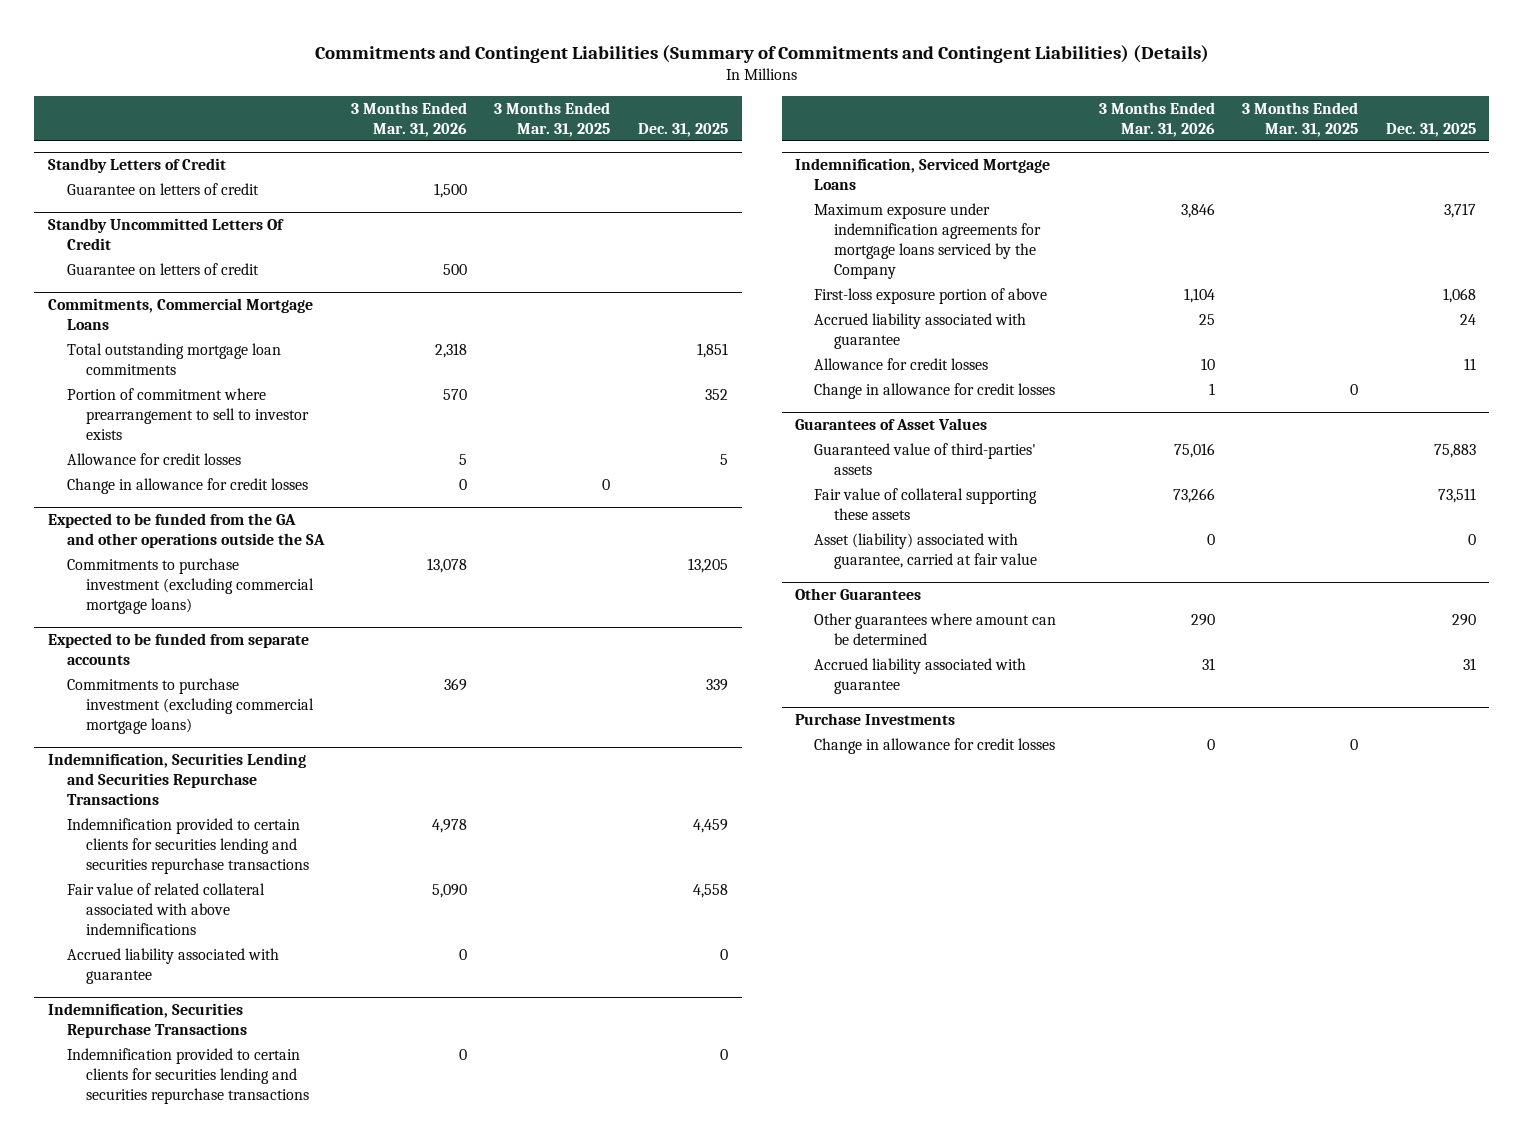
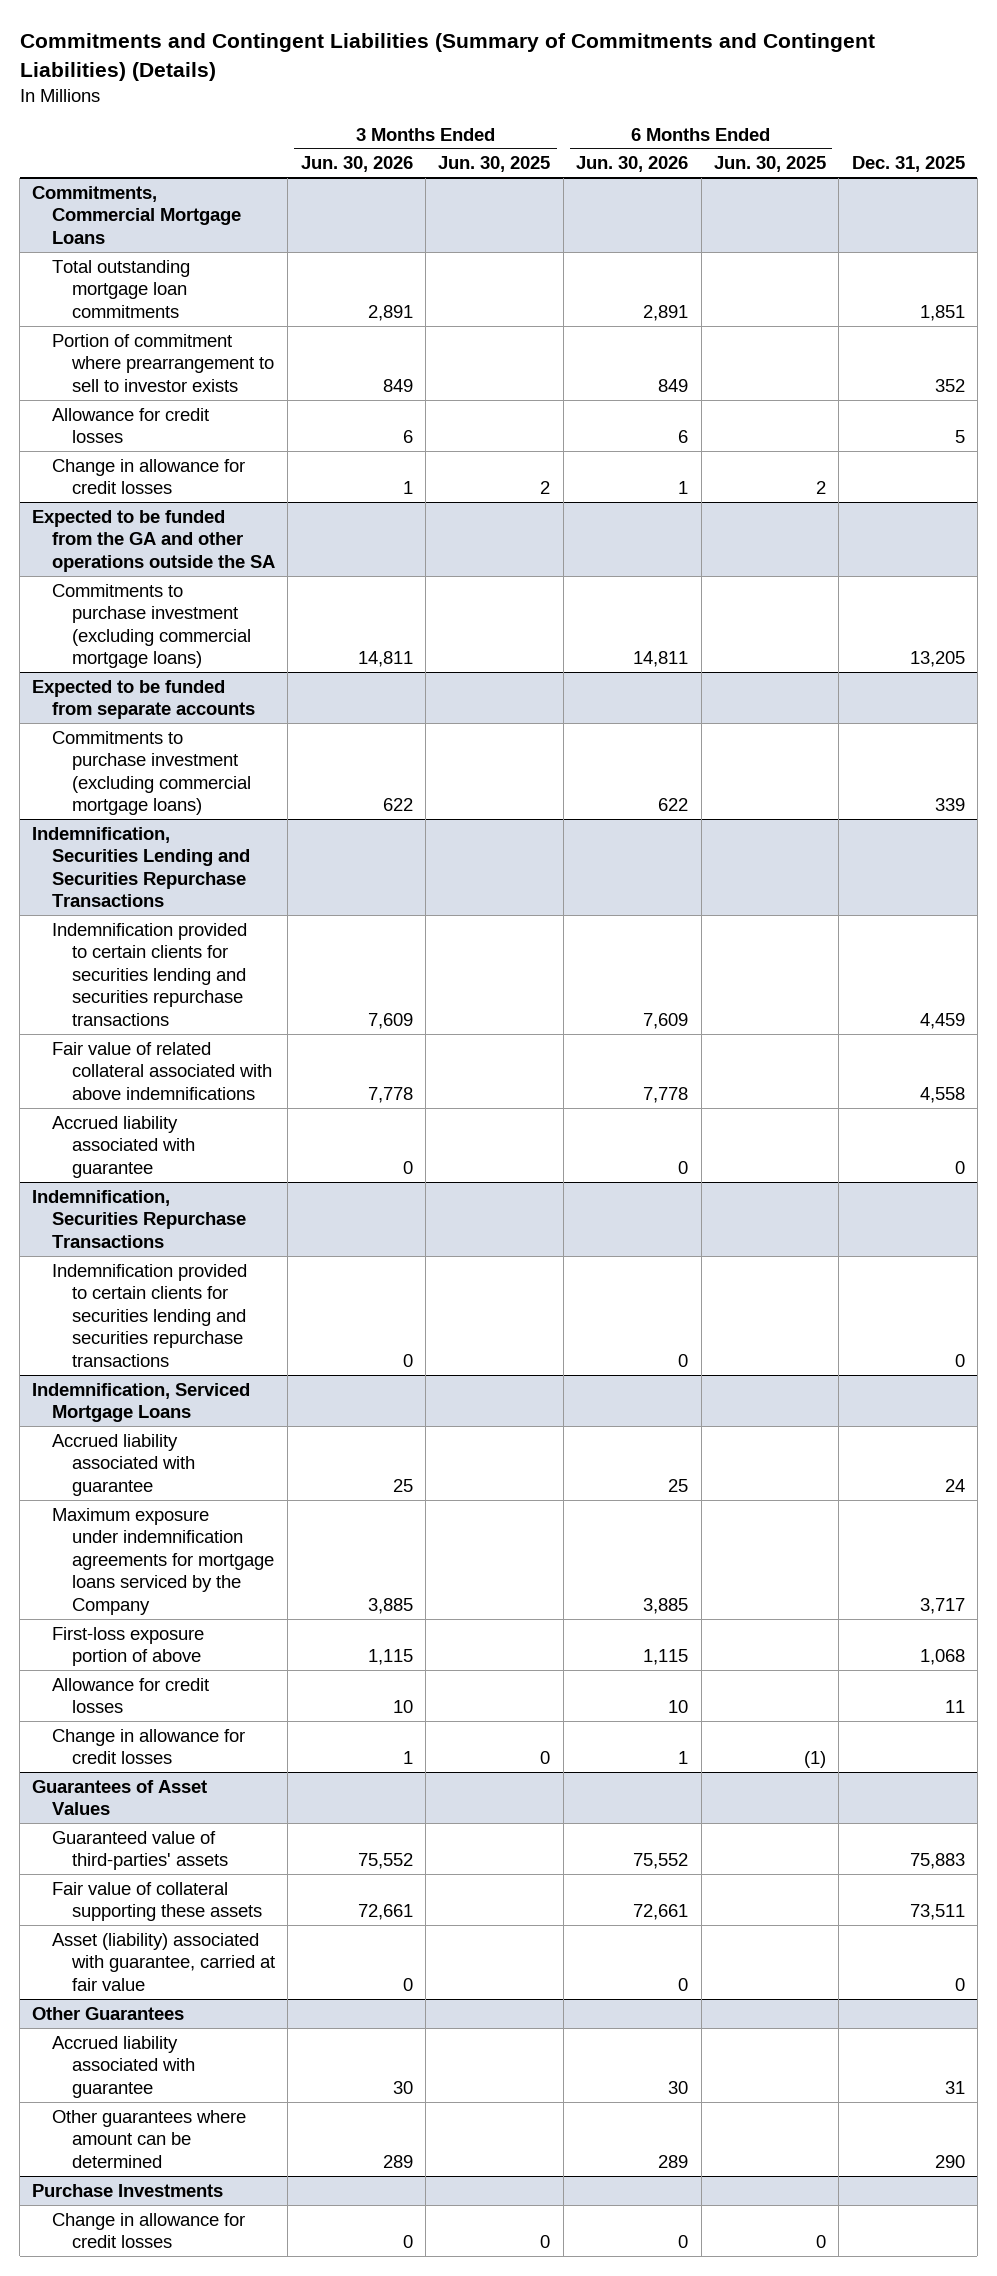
- | 3 Months Ended Mar. 31, 2026 | 3 Months Ended Mar. 31, 2025 | Dec. 31, 2025
+ | 3 Months Ended Jun. 30, 2026 | 3 Months Ended Jun. 30, 2025 | 6 Months Ended Jun. 30, 2026 | 6 Months Ended Jun. 30, 2025 | Dec. 31, 2025
- Standby Letters of Credit
- Guarantee on letters of credit | 1,500 | |
- Standby Uncommitted Letters Of Credit
- Guarantee on letters of credit | 500 | |
@ Indemnification, Serviced Mortgage Loans
moved up: Accrued liability associated with guarantee | 25 | | 25 | | 24
@ Other Guarantees
moved down: Other guarantees where amount can be determined | 289 | | 289 | | 290

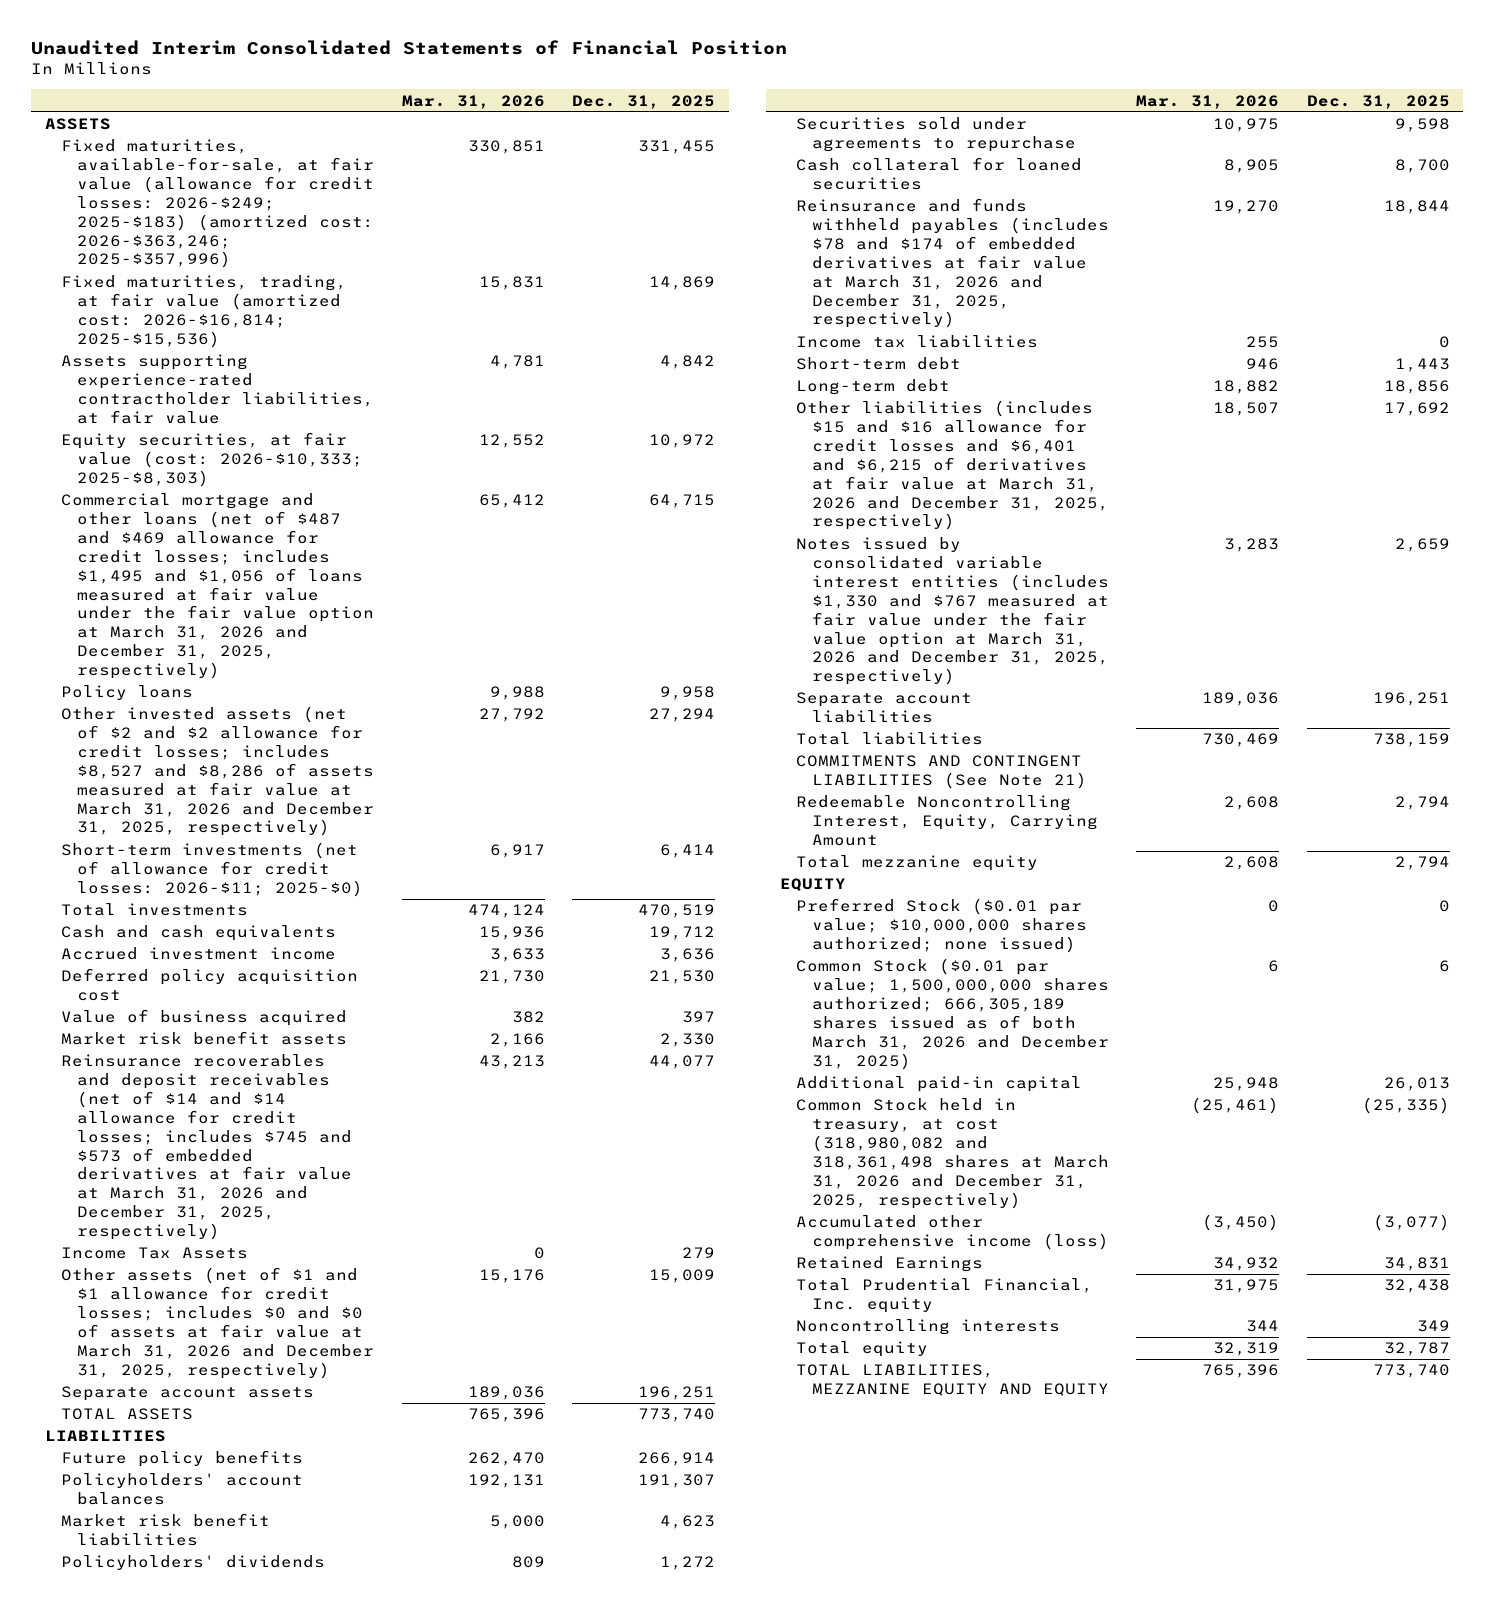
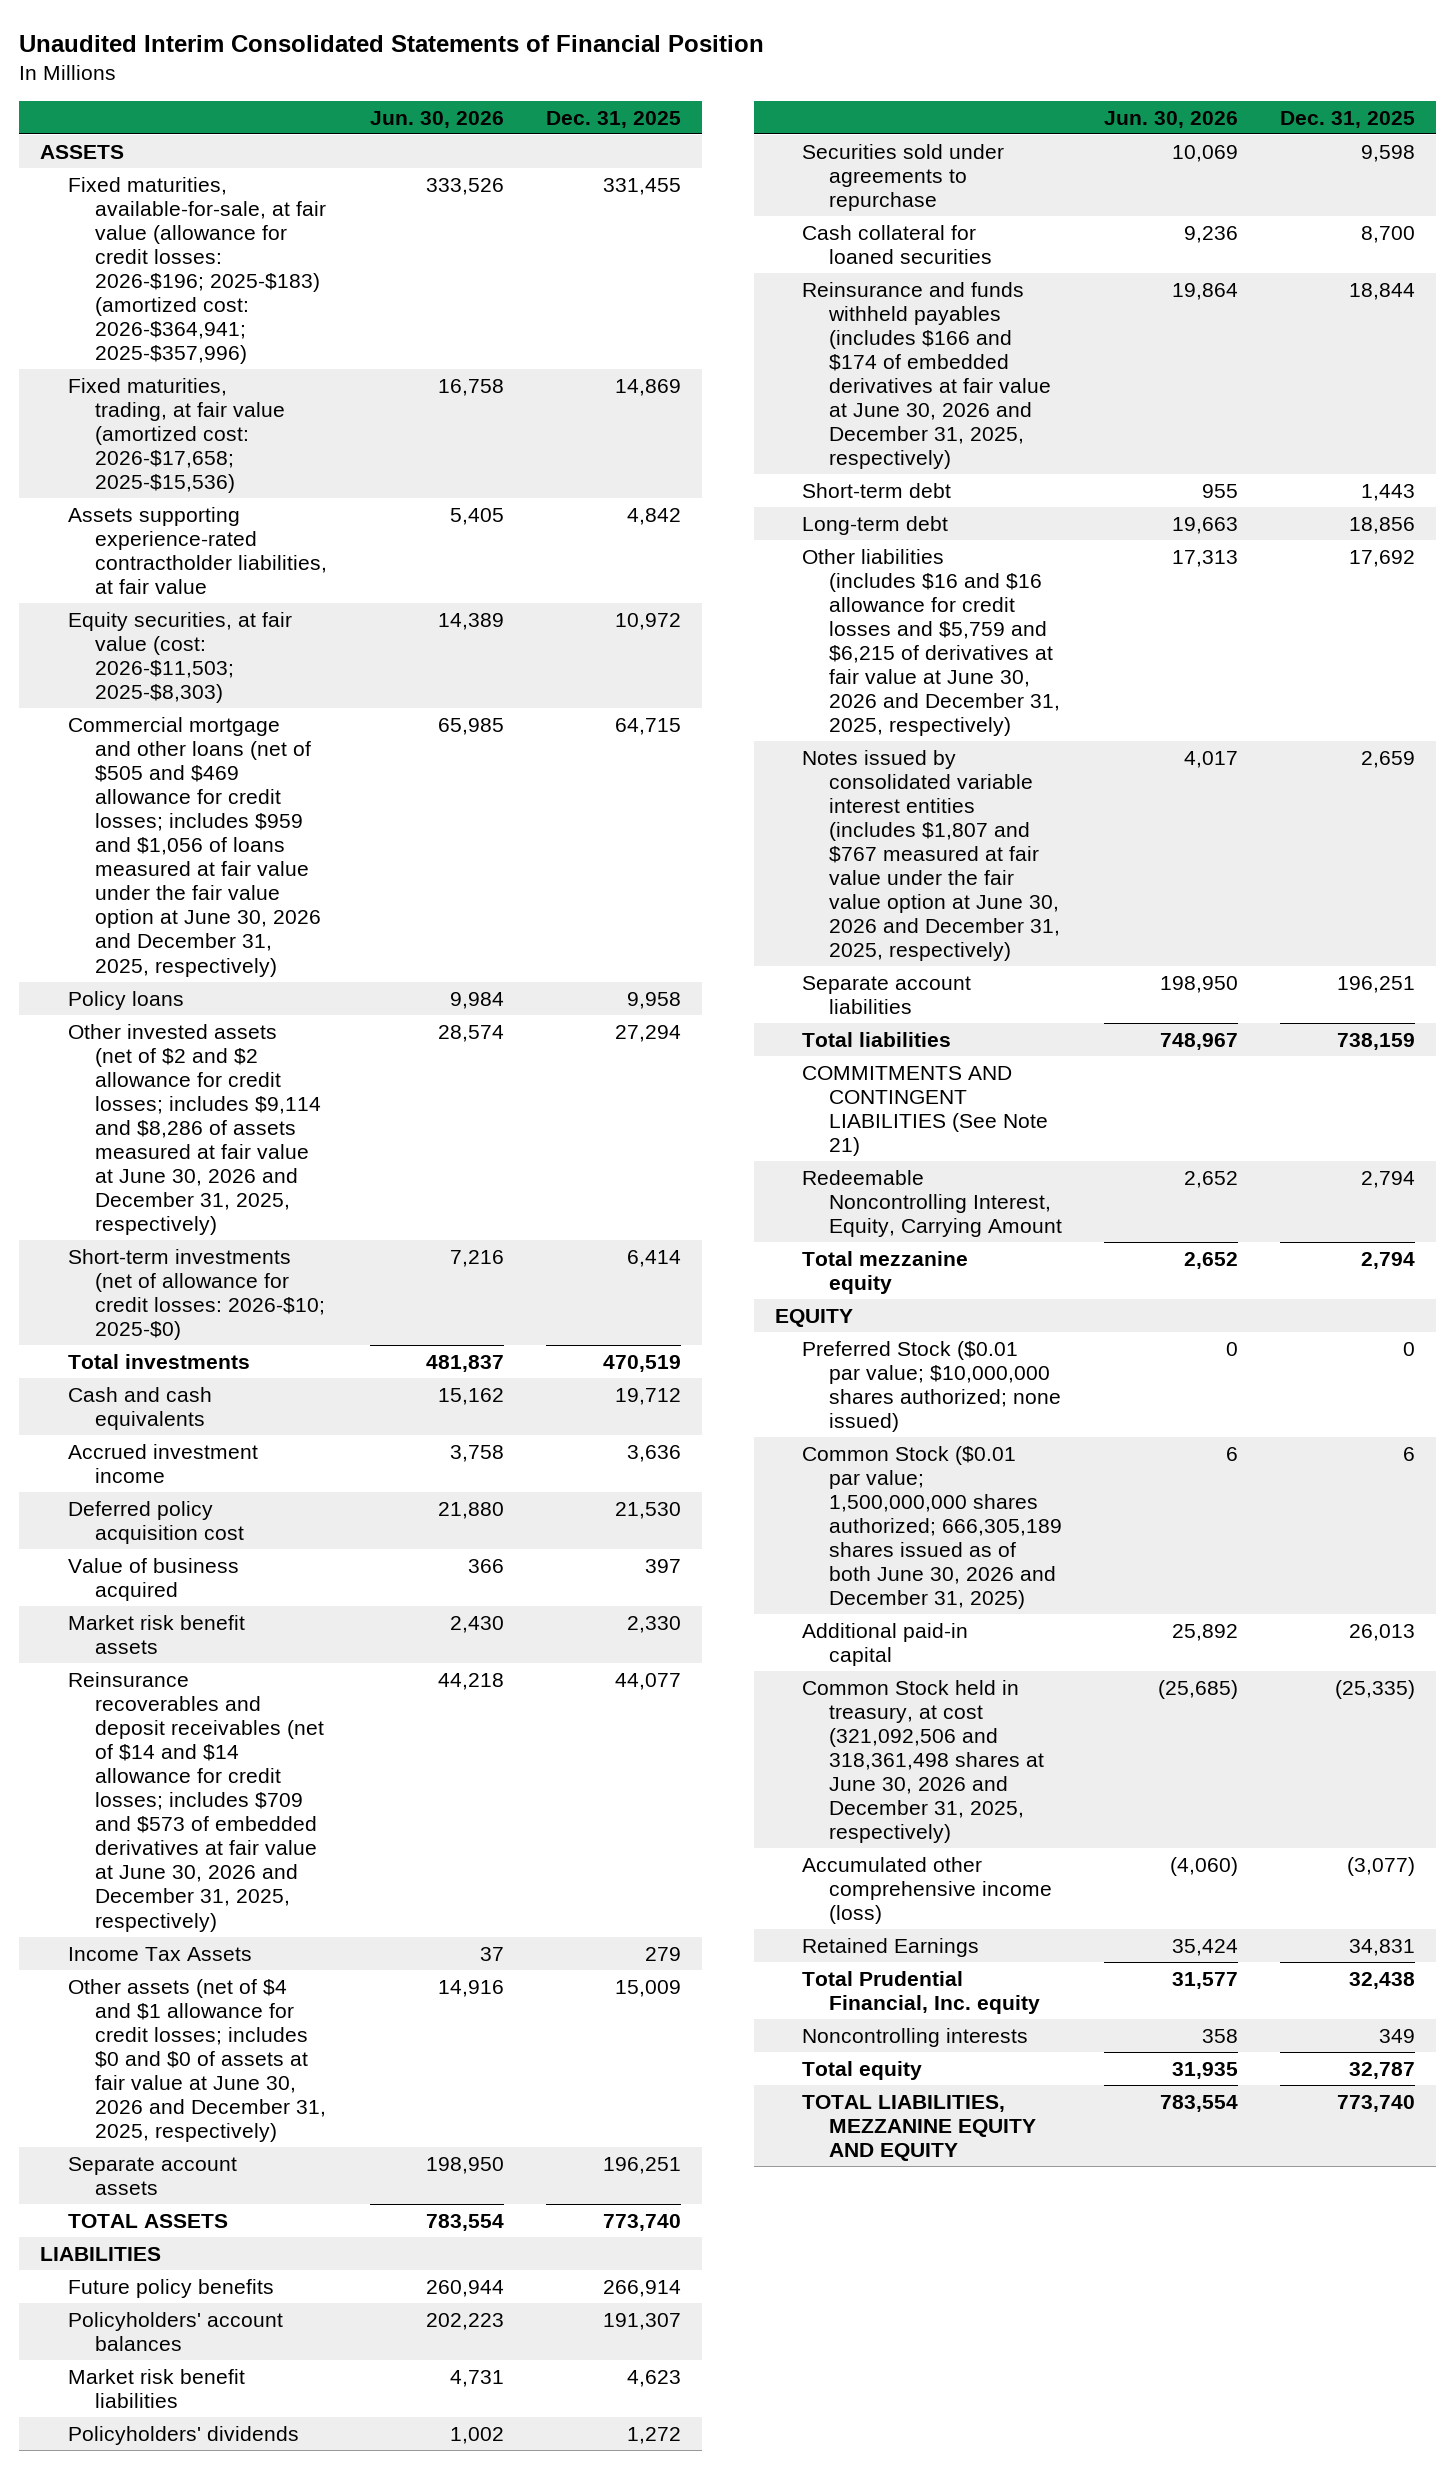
- | Mar. 31, 2026 | Dec. 31, 2025
+ | Jun. 30, 2026 | Dec. 31, 2025
- Fixed maturities, available-for-sale, at fair value (allowance for credit losses: 2026-$249; 2025-$183) (amortized cost: 2026-$363,246; 2025-$357,996) | 330,851 | 331,455
- Fixed maturities, trading, at fair value (amortized cost: 2026-$16,814; 2025-$15,536) | 15,831 | 14,869
+ Fixed maturities, available-for-sale, at fair value (allowance for credit losses: 2026-$196; 2025-$183) (amortized cost: 2026-$364,941; 2025-$357,996) | 333,526 | 331,455
+ Fixed maturities, trading, at fair value (amortized cost: 2026-$17,658; 2025-$15,536) | 16,758 | 14,869
- Equity securities, at fair value (cost: 2026-$10,333; 2025-$8,303) | 12,552 | 10,972
- Commercial mortgage and other loans (net of $487 and $469 allowance for credit losses; includes $1,495 and $1,056 of loans measured at fair value under the fair value option at March 31, 2026 and December 31, 2025, respectively) | 65,412 | 64,715
+ Equity securities, at fair value (cost: 2026-$11,503; 2025-$8,303) | 14,389 | 10,972
+ Commercial mortgage and other loans (net of $505 and $469 allowance for credit losses; includes $959 and $1,056 of loans measured at fair value under the fair value option at June 30, 2026 and December 31, 2025, respectively) | 65,985 | 64,715
- Other invested assets (net of $2 and $2 allowance for credit losses; includes $8,527 and $8,286 of assets measured at fair value at March 31, 2026 and December 31, 2025, respectively) | 27,792 | 27,294
- Short-term investments (net of allowance for credit losses: 2026-$11; 2025-$0) | 6,917 | 6,414
+ Other invested assets (net of $2 and $2 allowance for credit losses; includes $9,114 and $8,286 of assets measured at fair value at June 30, 2026 and December 31, 2025, respectively) | 28,574 | 27,294
+ Short-term investments (net of allowance for credit losses: 2026-$10; 2025-$0) | 7,216 | 6,414
- Reinsurance recoverables and deposit receivables (net of $14 and $14 allowance for credit losses; includes $745 and $573 of embedded derivatives at fair value at March 31, 2026 and December 31, 2025, respectively) | 43,213 | 44,077
+ Reinsurance recoverables and deposit receivables (net of $14 and $14 allowance for credit losses; includes $709 and $573 of embedded derivatives at fair value at June 30, 2026 and December 31, 2025, respectively) | 44,218 | 44,077
- Other assets (net of $1 and $1 allowance for credit losses; includes $0 and $0 of assets at fair value at March 31, 2026 and December 31, 2025, respectively) | 15,176 | 15,009
+ Other assets (net of $4 and $1 allowance for credit losses; includes $0 and $0 of assets at fair value at June 30, 2026 and December 31, 2025, respectively) | 14,916 | 15,009
- Reinsurance and funds withheld payables (includes $78 and $174 of embedded derivatives at fair value at March 31, 2026 and December 31, 2025, respectively) | 19,270 | 18,844
- Income tax liabilities | 255 | 0
+ Reinsurance and funds withheld payables (includes $166 and $174 of embedded derivatives at fair value at June 30, 2026 and December 31, 2025, respectively) | 19,864 | 18,844
- Other liabilities (includes $15 and $16 allowance for credit losses and $6,401 and $6,215 of derivatives at fair value at March 31, 2026 and December 31, 2025, respectively) | 18,507 | 17,692
- Notes issued by consolidated variable interest entities (includes $1,330 and $767 measured at fair value under the fair value option at March 31, 2026 and December 31, 2025, respectively) | 3,283 | 2,659
+ Other liabilities (includes $16 and $16 allowance for credit losses and $5,759 and $6,215 of derivatives at fair value at June 30, 2026 and December 31, 2025, respectively) | 17,313 | 17,692
+ Notes issued by consolidated variable interest entities (includes $1,807 and $767 measured at fair value under the fair value option at June 30, 2026 and December 31, 2025, respectively) | 4,017 | 2,659
- Common Stock ($0.01 par value; 1,500,000,000 shares authorized; 666,305,189 shares issued as of both March 31, 2026 and December 31, 2025) | 6 | 6
+ Common Stock ($0.01 par value; 1,500,000,000 shares authorized; 666,305,189 shares issued as of both June 30, 2026 and December 31, 2025) | 6 | 6
- Common Stock held in treasury, at cost (318,980,082 and 318,361,498 shares at March 31, 2026 and December 31, 2025, respectively) | (25,461) | (25,335)
+ Common Stock held in treasury, at cost (321,092,506 and 318,361,498 shares at June 30, 2026 and December 31, 2025, respectively) | (25,685) | (25,335)

